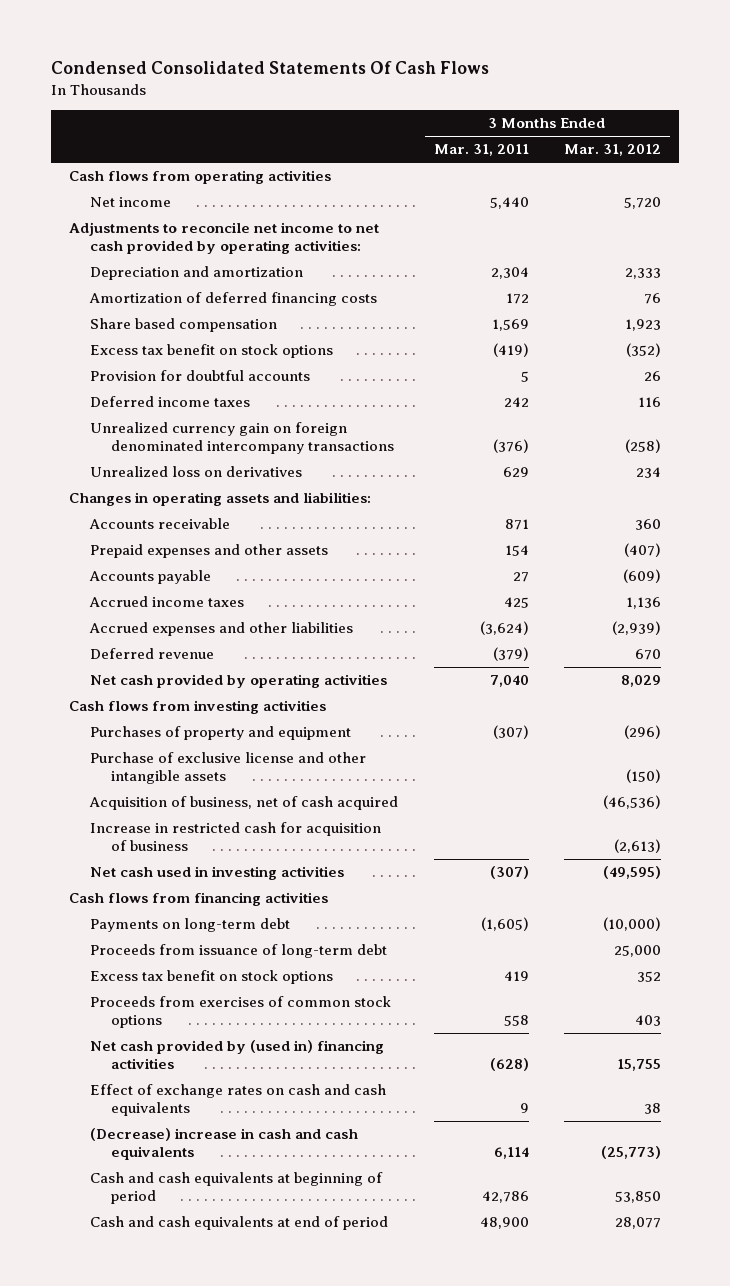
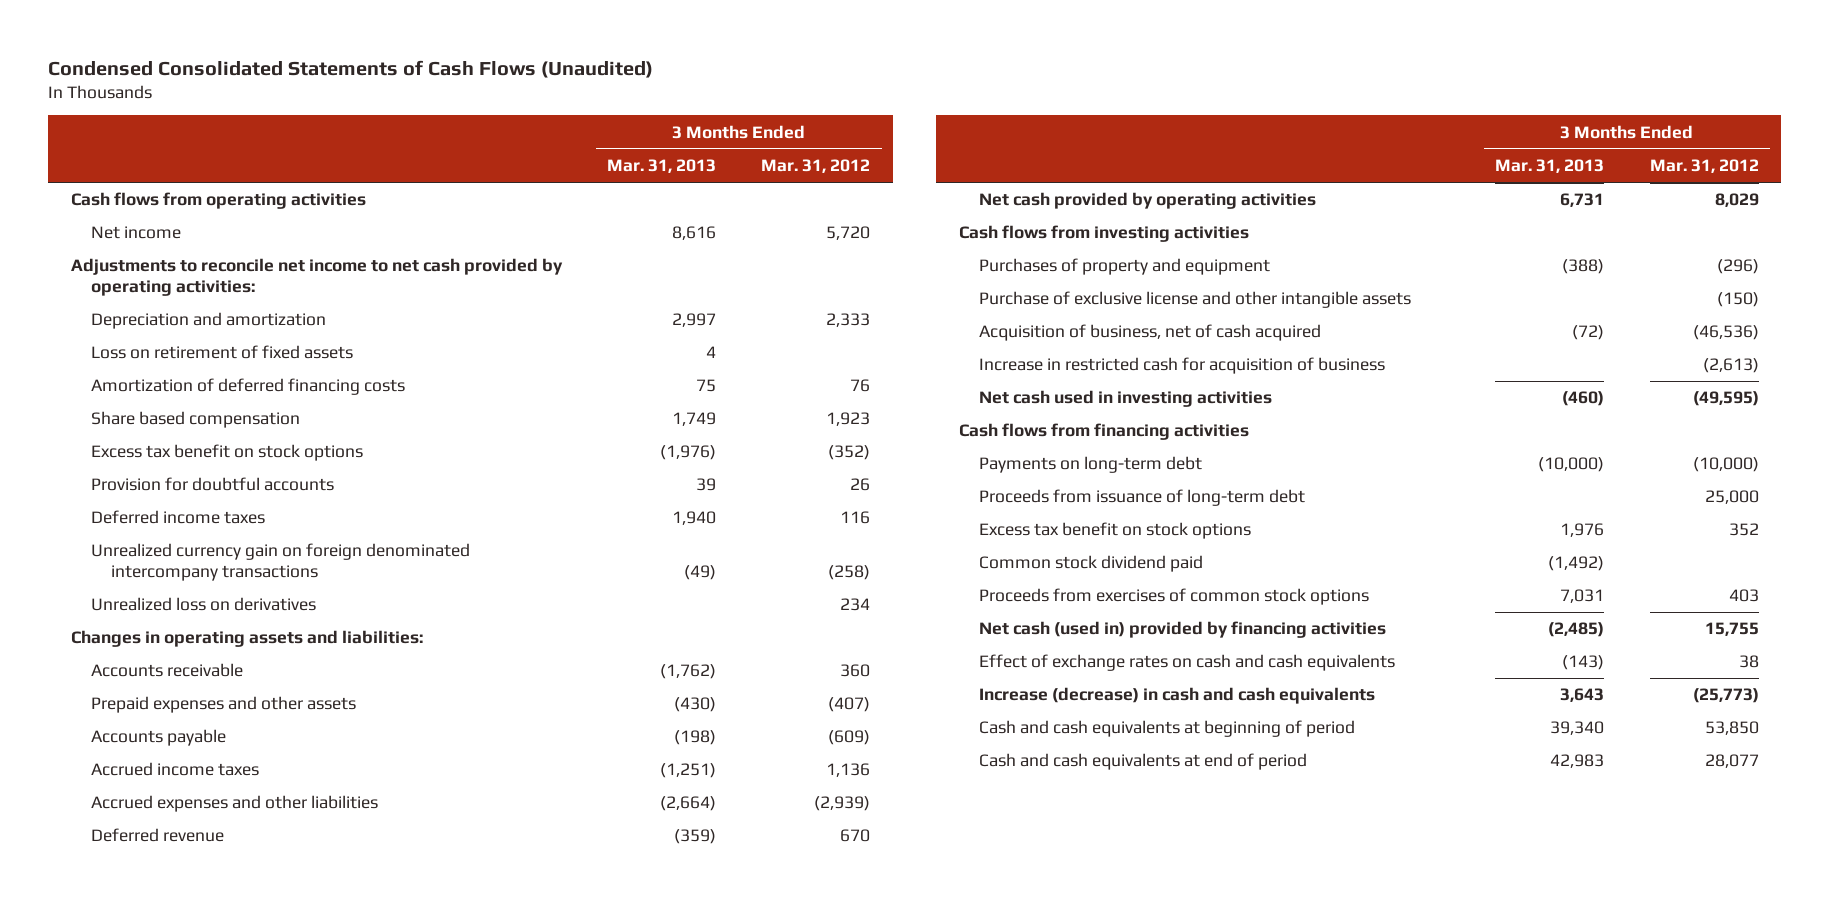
- Condensed Consolidated Statements Of Cash Flows
+ Condensed Consolidated Statements of Cash Flows (Unaudited)
- | 3 Months Ended Mar. 31, 2011 | 3 Months Ended Mar. 31, 2012
+ | 3 Months Ended Mar. 31, 2013 | 3 Months Ended Mar. 31, 2012
+ Loss on retirement of fixed assets | 4 |
+ Common stock dividend paid | (1,492) |
- Net cash provided by (used in) financing activities | (628) | 15,755
+ Net cash (used in) provided by financing activities | (2,485) | 15,755
- (Decrease) increase in cash and cash equivalents | 6,114 | (25,773)
+ Increase (decrease) in cash and cash equivalents | 3,643 | (25,773)

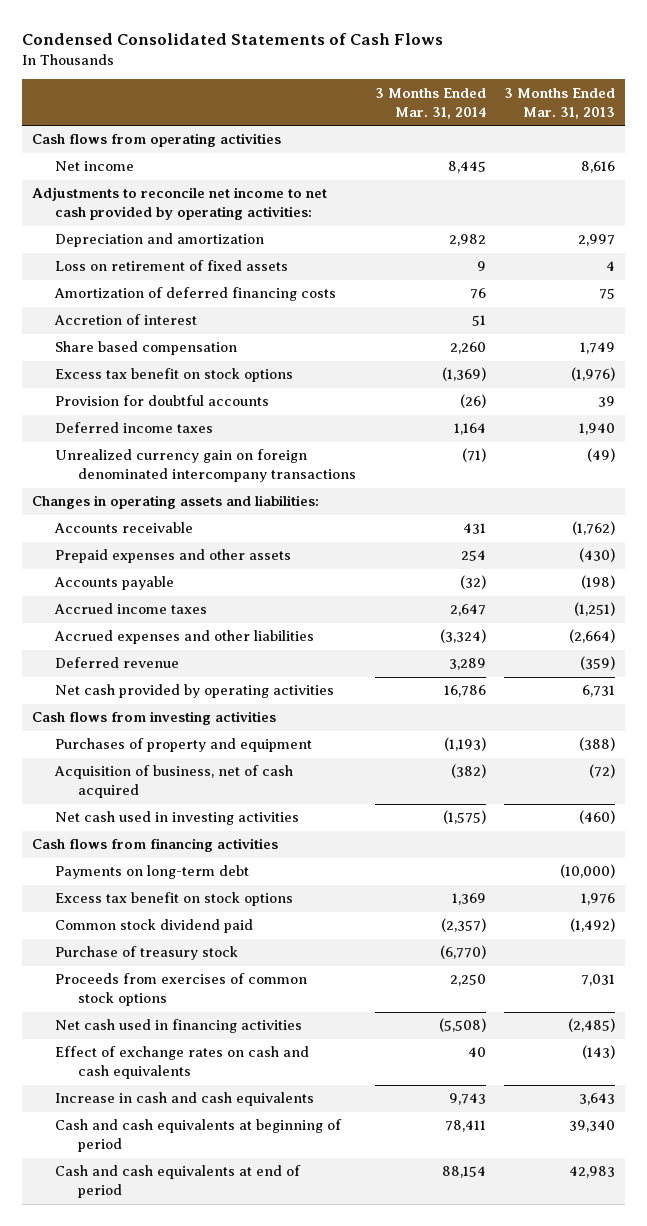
- Condensed Consolidated Statements of Cash Flows (Unaudited)
+ Condensed Consolidated Statements of Cash Flows
- | 3 Months Ended Mar. 31, 2013 | 3 Months Ended Mar. 31, 2012
+ | 3 Months Ended Mar. 31, 2014 | 3 Months Ended Mar. 31, 2013
+ Accretion of interest | 51 |
- Unrealized loss on derivatives | | 234
- Purchase of exclusive license and other intangible assets | | (150)
- Increase in restricted cash for acquisition of business | | (2,613)
- Proceeds from issuance of long-term debt | | 25,000
+ Purchase of treasury stock | (6,770) |
- Net cash (used in) provided by financing activities | (2,485) | 15,755
+ Net cash used in financing activities | (5,508) | (2,485)
- Increase (decrease) in cash and cash equivalents | 3,643 | (25,773)
+ Increase in cash and cash equivalents | 9,743 | 3,643

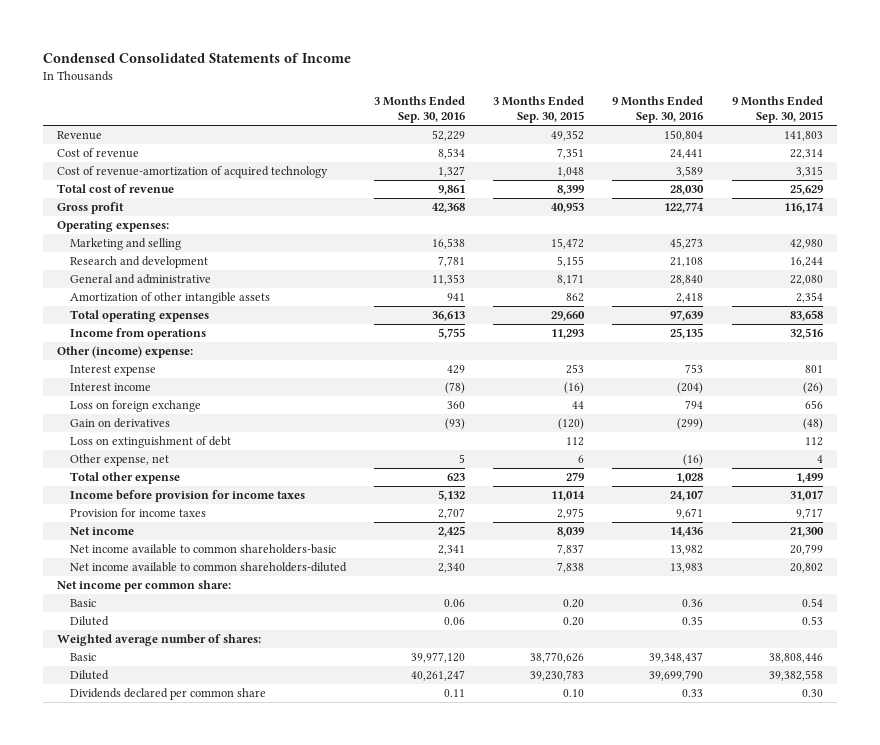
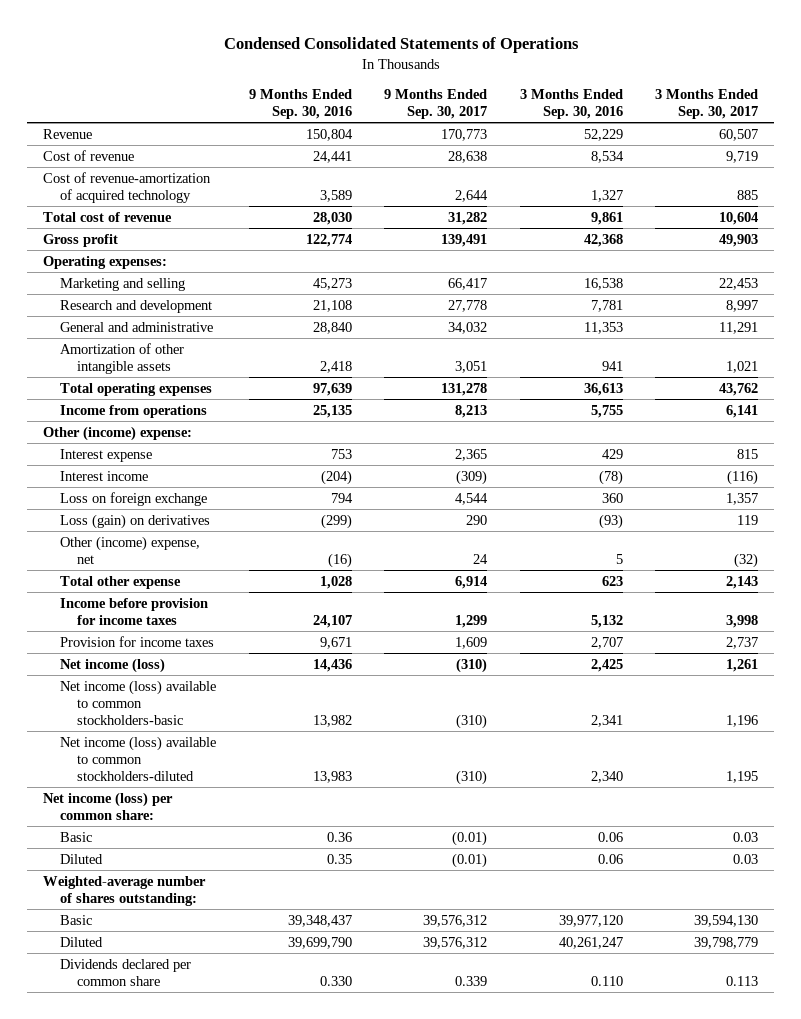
- Condensed Consolidated Statements of Income
+ Condensed Consolidated Statements of Operations
- | 3 Months Ended Sep. 30, 2016 | 3 Months Ended Sep. 30, 2015 | 9 Months Ended Sep. 30, 2016 | 9 Months Ended Sep. 30, 2015
+ | 9 Months Ended Sep. 30, 2016 | 9 Months Ended Sep. 30, 2017 | 3 Months Ended Sep. 30, 2016 | 3 Months Ended Sep. 30, 2017
- Gain on derivatives | (93) | (120) | (299) | (48)
- Loss on extinguishment of debt | | 112 | | 112
- Other expense, net | 5 | 6 | (16) | 4
+ Loss (gain) on derivatives | (299) | 290 | (93) | 119
+ Other (income) expense, net | (16) | 24 | 5 | (32)
- Net income | 2,425 | 8,039 | 14,436 | 21,300
- Net income available to common shareholders-basic | 2,341 | 7,837 | 13,982 | 20,799
- Net income available to common shareholders-diluted | 2,340 | 7,838 | 13,983 | 20,802
- Net income per common share:
+ Net income (loss) | 14,436 | (310) | 2,425 | 1,261
+ Net income (loss) available to common stockholders-basic | 13,982 | (310) | 2,341 | 1,196
+ Net income (loss) available to common stockholders-diluted | 13,983 | (310) | 2,340 | 1,195
+ Net income (loss) per common share:
- Weighted average number of shares:
+ Weighted-average number of shares outstanding:
- Dividends declared per common share | 0.11 | 0.10 | 0.33 | 0.30
+ Dividends declared per common share | 0.330 | 0.339 | 0.110 | 0.113

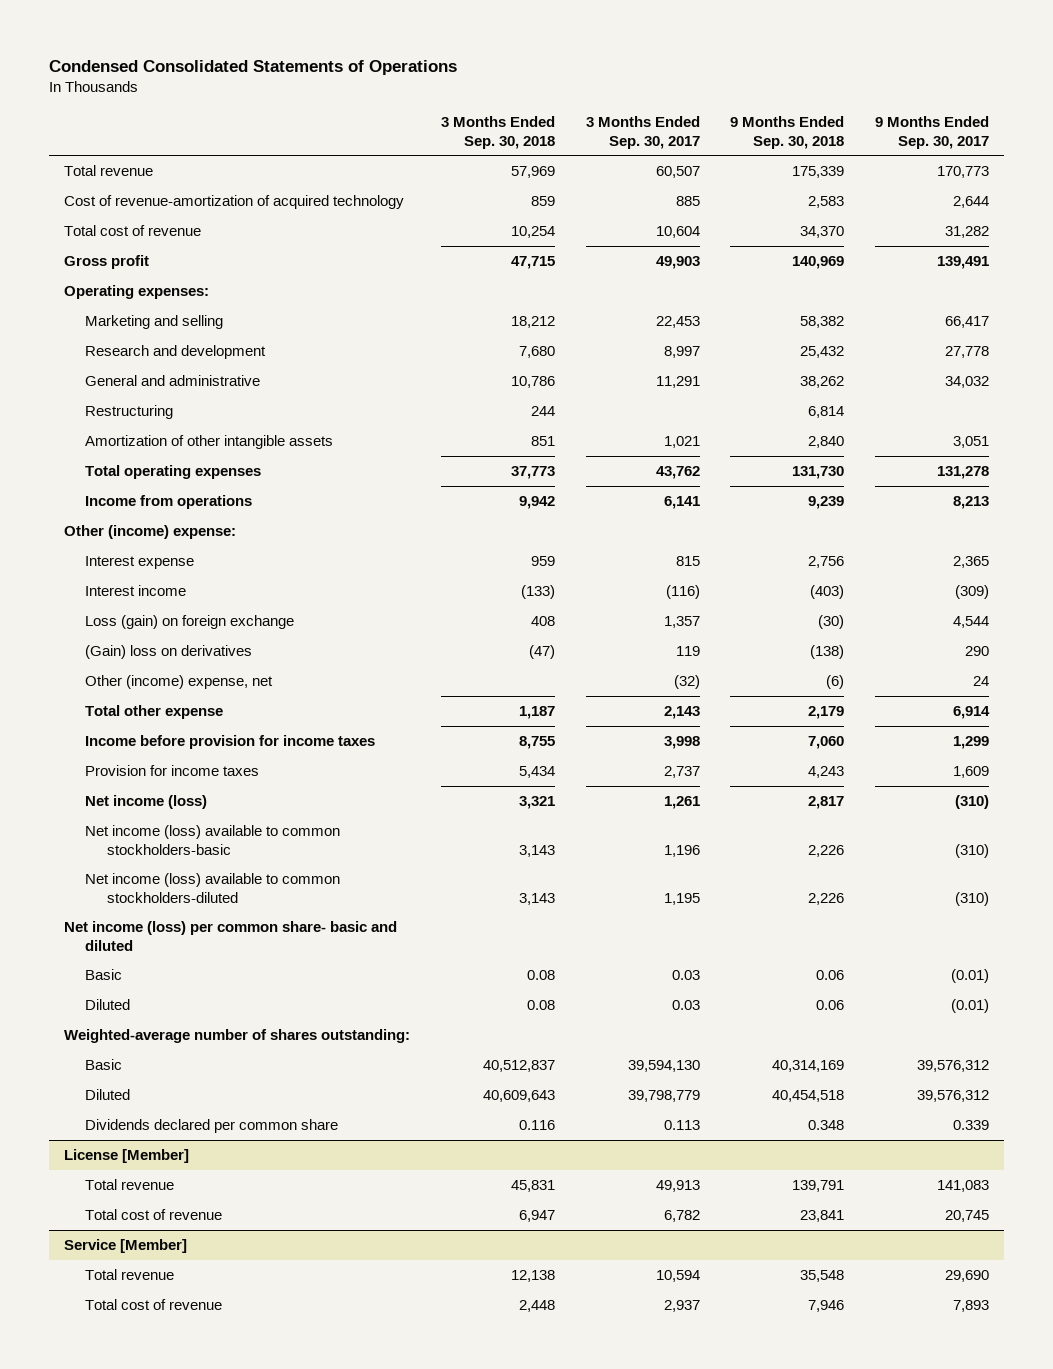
- | 9 Months Ended Sep. 30, 2016 | 9 Months Ended Sep. 30, 2017 | 3 Months Ended Sep. 30, 2016 | 3 Months Ended Sep. 30, 2017
+ | 3 Months Ended Sep. 30, 2018 | 3 Months Ended Sep. 30, 2017 | 9 Months Ended Sep. 30, 2018 | 9 Months Ended Sep. 30, 2017
- Revenue | 150,804 | 170,773 | 52,229 | 60,507
- Cost of revenue | 24,441 | 28,638 | 8,534 | 9,719
+ Total revenue | 57,969 | 60,507 | 175,339 | 170,773
+ Restructuring | 244 | | 6,814 |
- Loss on foreign exchange | 794 | 4,544 | 360 | 1,357
- Loss (gain) on derivatives | (299) | 290 | (93) | 119
+ Loss (gain) on foreign exchange | 408 | 1,357 | (30) | 4,544
+ (Gain) loss on derivatives | (47) | 119 | (138) | 290
- Net income (loss) per common share:
+ Net income (loss) per common share- basic and diluted
+ License [Member]
+ Total revenue | 45,831 | 49,913 | 139,791 | 141,083
+ Total cost of revenue | 6,947 | 6,782 | 23,841 | 20,745
+ Service [Member]
+ Total revenue | 12,138 | 10,594 | 35,548 | 29,690
+ Total cost of revenue | 2,448 | 2,937 | 7,946 | 7,893

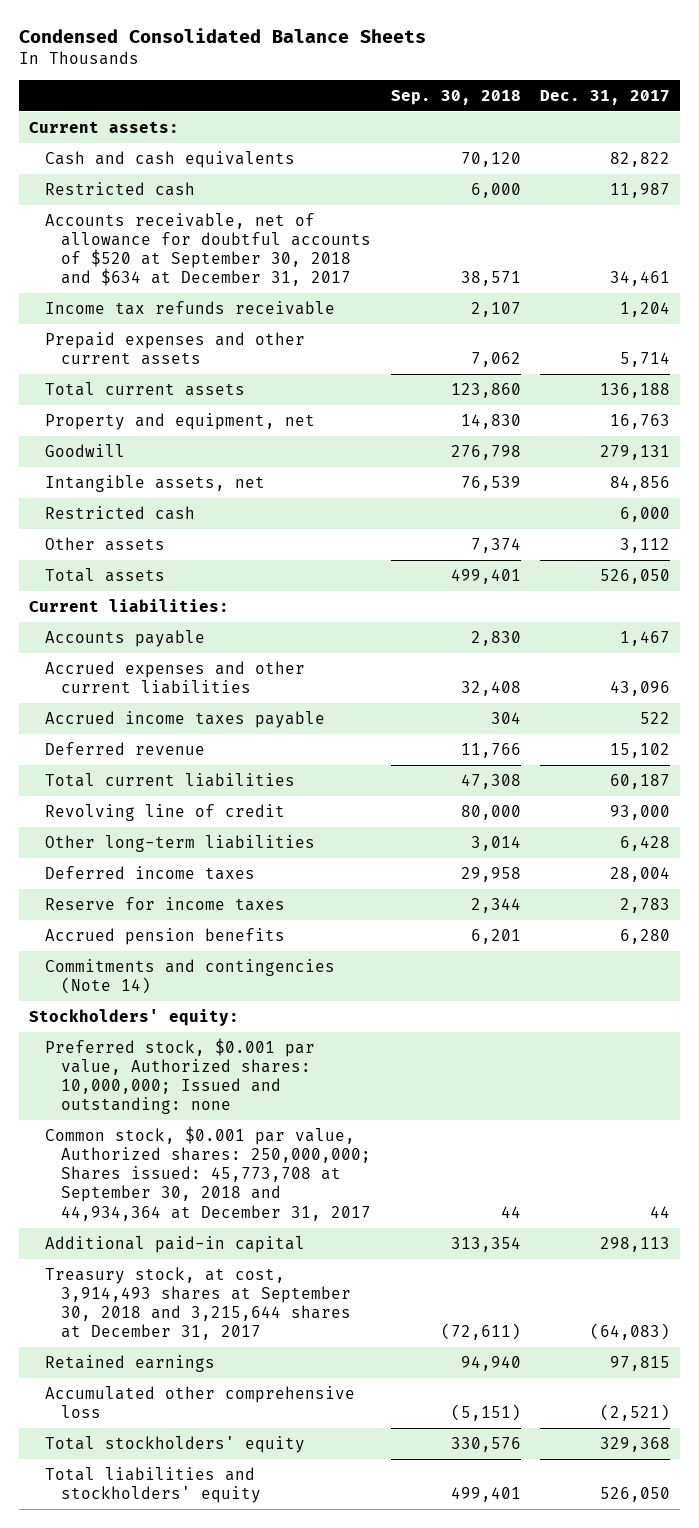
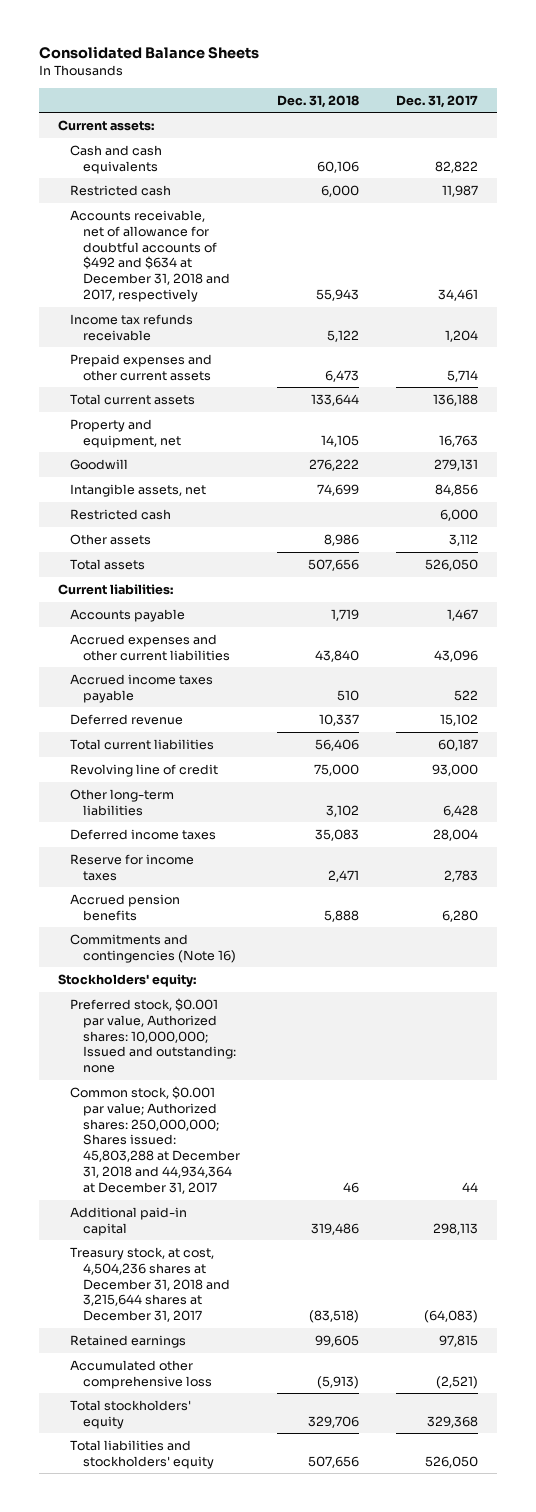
- Condensed Consolidated Balance Sheets
+ Consolidated Balance Sheets
- | Sep. 30, 2018 | Dec. 31, 2017
+ | Dec. 31, 2018 | Dec. 31, 2017
- Accounts receivable, net of allowance for doubtful accounts of $520 at September 30, 2018 and $634 at December 31, 2017 | 38,571 | 34,461
+ Accounts receivable, net of allowance for doubtful accounts of $492 and $634 at December 31, 2018 and 2017, respectively | 55,943 | 34,461
- Commitments and contingencies (Note 14)
+ Commitments and contingencies (Note 16)
- Common stock, $0.001 par value, Authorized shares: 250,000,000; Shares issued: 45,773,708 at September 30, 2018 and 44,934,364 at December 31, 2017 | 44 | 44
+ Common stock, $0.001 par value; Authorized shares: 250,000,000; Shares issued: 45,803,288 at December 31, 2018 and 44,934,364 at December 31, 2017 | 46 | 44
- Treasury stock, at cost, 3,914,493 shares at September 30, 2018 and 3,215,644 shares at December 31, 2017 | (72,611) | (64,083)
+ Treasury stock, at cost, 4,504,236 shares at December 31, 2018 and 3,215,644 shares at December 31, 2017 | (83,518) | (64,083)

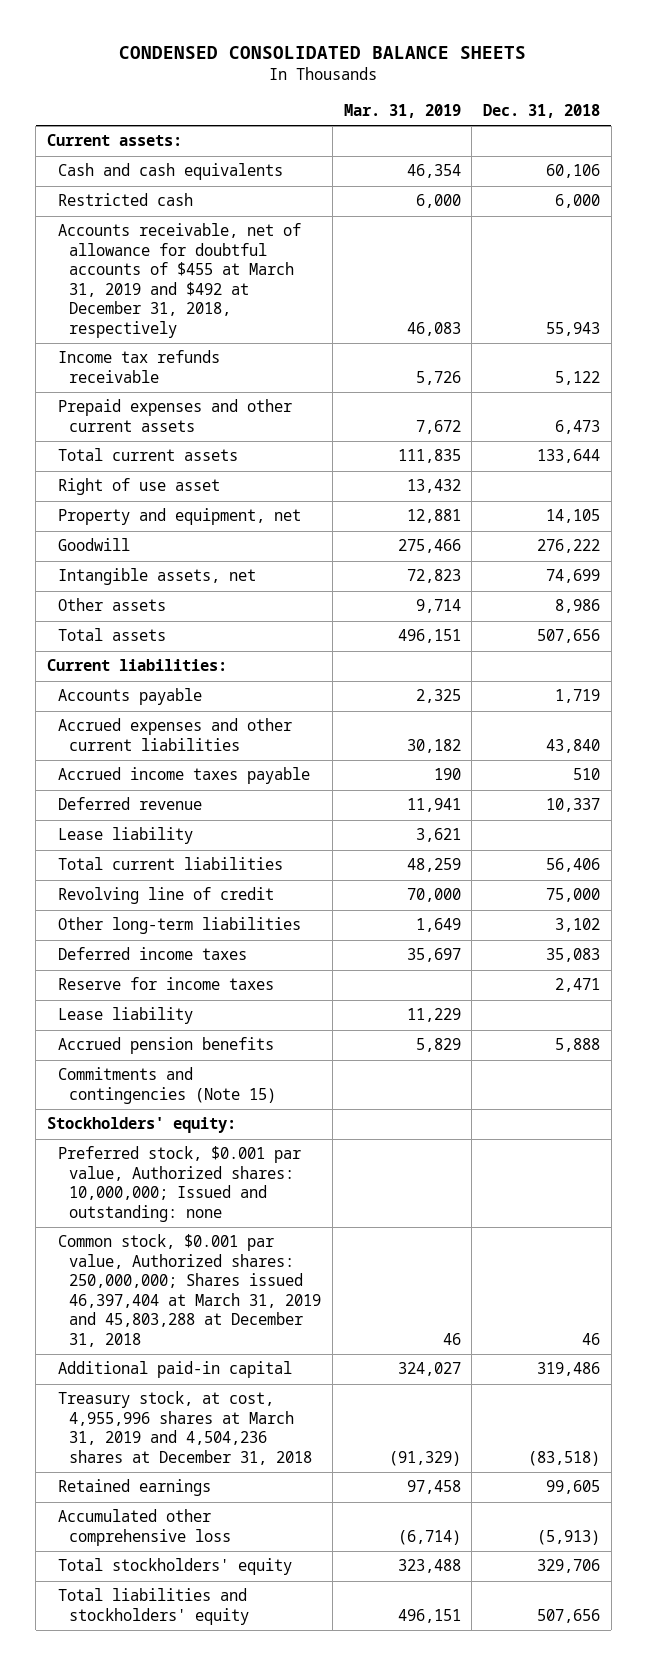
- Consolidated Balance Sheets
+ CONDENSED CONSOLIDATED BALANCE SHEETS
- | Dec. 31, 2018 | Dec. 31, 2017
+ | Mar. 31, 2019 | Dec. 31, 2018
- Accounts receivable, net of allowance for doubtful accounts of $492 and $634 at December 31, 2018 and 2017, respectively | 55,943 | 34,461
+ Accounts receivable, net of allowance for doubtful accounts of $455 at March 31, 2019 and $492 at December 31, 2018, respectively | 46,083 | 55,943
+ Right of use asset | 13,432 |
- Restricted cash | | 6,000
+ Lease liability | 3,621 |
+ Lease liability | 11,229 |
- Commitments and contingencies (Note 16)
+ Commitments and contingencies (Note 15)
- Common stock, $0.001 par value; Authorized shares: 250,000,000; Shares issued: 45,803,288 at December 31, 2018 and 44,934,364 at December 31, 2017 | 46 | 44
+ Common stock, $0.001 par value, Authorized shares: 250,000,000; Shares issued 46,397,404 at March 31, 2019 and 45,803,288 at December 31, 2018 | 46 | 46
- Treasury stock, at cost, 4,504,236 shares at December 31, 2018 and 3,215,644 shares at December 31, 2017 | (83,518) | (64,083)
+ Treasury stock, at cost, 4,955,996 shares at March 31, 2019 and 4,504,236 shares at December 31, 2018 | (91,329) | (83,518)

